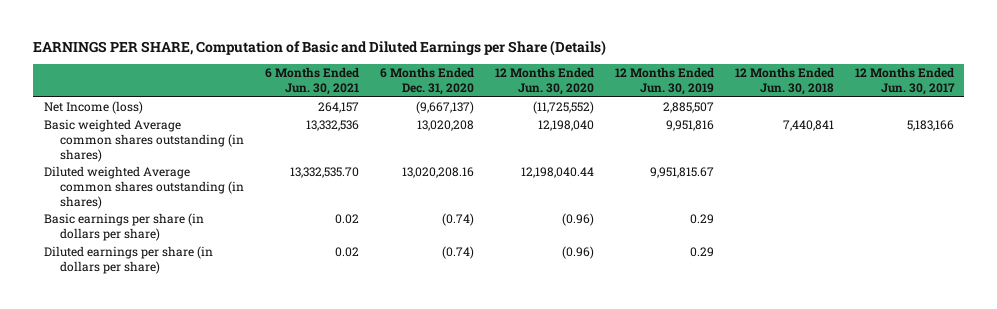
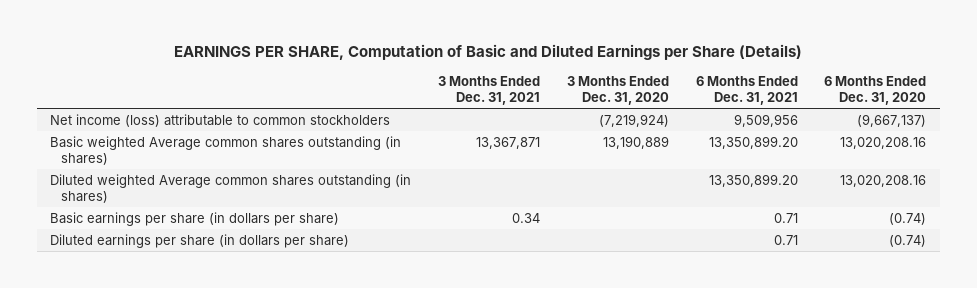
- | 6 Months Ended Jun. 30, 2021 | 6 Months Ended Dec. 31, 2020 | 12 Months Ended Jun. 30, 2020 | 12 Months Ended Jun. 30, 2019 | 12 Months Ended Jun. 30, 2018 | 12 Months Ended Jun. 30, 2017
+ | 3 Months Ended Dec. 31, 2021 | 3 Months Ended Dec. 31, 2020 | 6 Months Ended Dec. 31, 2021 | 6 Months Ended Dec. 31, 2020
- Net Income (loss) | 264,157 | (9,667,137) | (11,725,552) | 2,885,507 | |
- Basic weighted Average common shares outstanding (in shares) | 13,332,536 | 13,020,208 | 12,198,040 | 9,951,816 | 7,440,841 | 5,183,166
+ Net income (loss) attributable to common stockholders | | (7,219,924) | 9,509,956 | (9,667,137)
+ Basic weighted Average common shares outstanding (in shares) | 13,367,871 | 13,190,889 | 13,350,899.20 | 13,020,208.16

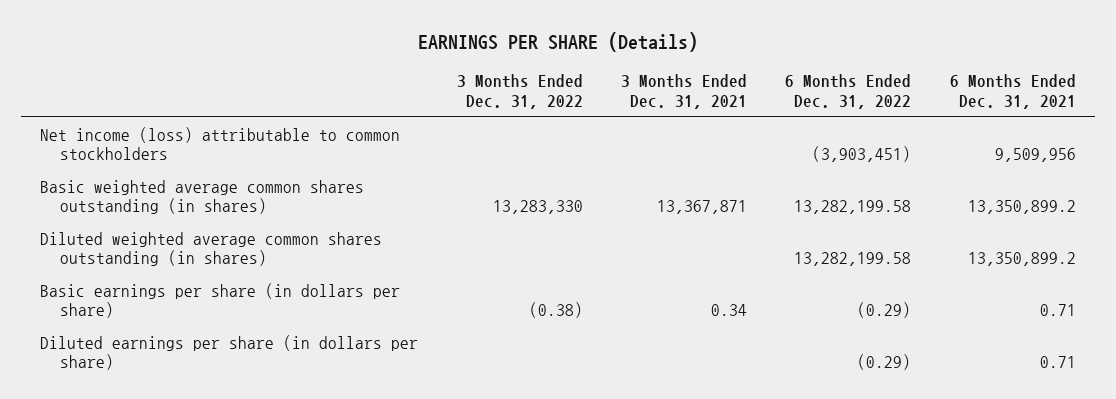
- EARNINGS PER SHARE, Computation of Basic and Diluted Earnings per Share (Details)
+ EARNINGS PER SHARE (Details)
- | 3 Months Ended Dec. 31, 2021 | 3 Months Ended Dec. 31, 2020 | 6 Months Ended Dec. 31, 2021 | 6 Months Ended Dec. 31, 2020
+ | 3 Months Ended Dec. 31, 2022 | 3 Months Ended Dec. 31, 2021 | 6 Months Ended Dec. 31, 2022 | 6 Months Ended Dec. 31, 2021
- Basic weighted Average common shares outstanding (in shares) | 13,367,871 | 13,190,889 | 13,350,899.20 | 13,020,208.16
- Diluted weighted Average common shares outstanding (in shares) | | | 13,350,899.20 | 13,020,208.16
+ Basic weighted average common shares outstanding (in shares) | 13,283,330 | 13,367,871 | 13,282,199.58 | 13,350,899.2
+ Diluted weighted average common shares outstanding (in shares) | | | 13,282,199.58 | 13,350,899.2

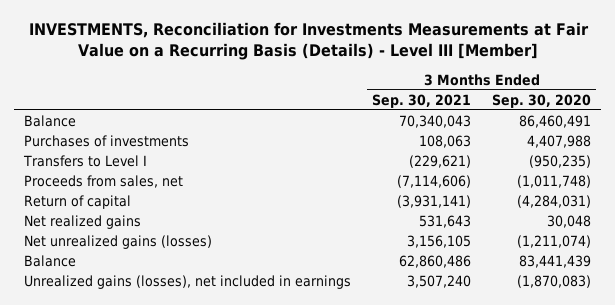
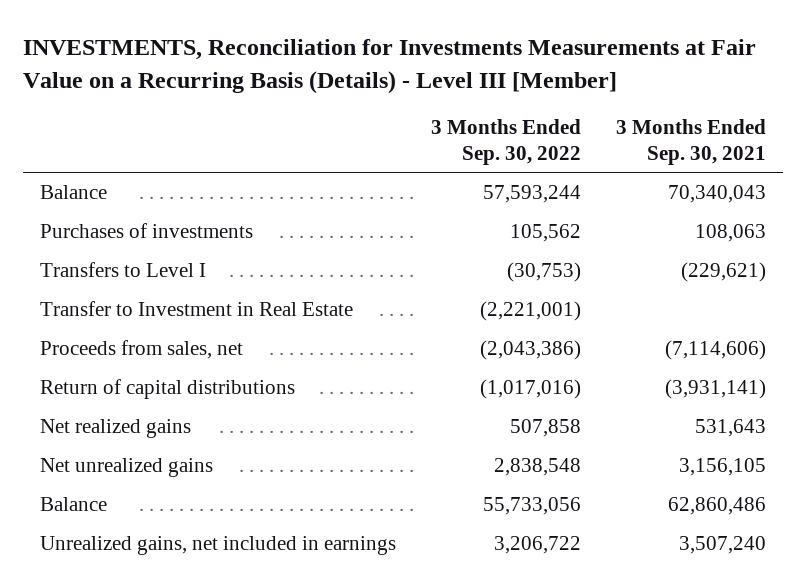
- | 3 Months Ended Sep. 30, 2021 | 3 Months Ended Sep. 30, 2020
+ | 3 Months Ended Sep. 30, 2022 | 3 Months Ended Sep. 30, 2021
+ Transfer to Investment in Real Estate | (2,221,001) |
- Return of capital | (3,931,141) | (4,284,031)
+ Return of capital distributions | (1,017,016) | (3,931,141)
- Net unrealized gains (losses) | 3,156,105 | (1,211,074)
+ Net unrealized gains | 2,838,548 | 3,156,105
- Unrealized gains (losses), net included in earnings | 3,507,240 | (1,870,083)
+ Unrealized gains, net included in earnings | 3,206,722 | 3,507,240

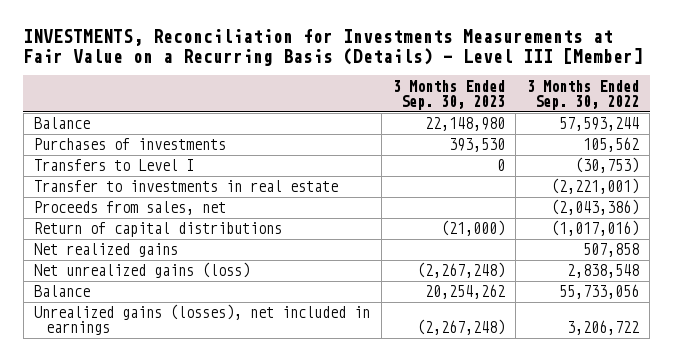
- | 3 Months Ended Sep. 30, 2022 | 3 Months Ended Sep. 30, 2021
+ | 3 Months Ended Sep. 30, 2023 | 3 Months Ended Sep. 30, 2022
- Transfer to Investment in Real Estate | (2,221,001) |
+ Transfer to investments in real estate | | (2,221,001)
- Net unrealized gains | 2,838,548 | 3,156,105
+ Net unrealized gains (loss) | (2,267,248) | 2,838,548
- Unrealized gains, net included in earnings | 3,206,722 | 3,507,240
+ Unrealized gains (losses), net included in earnings | (2,267,248) | 3,206,722

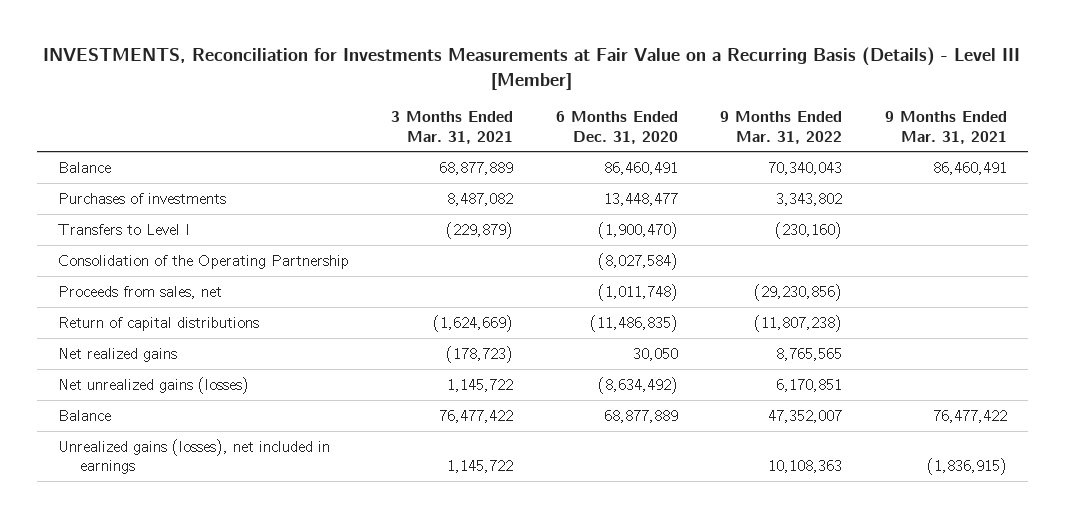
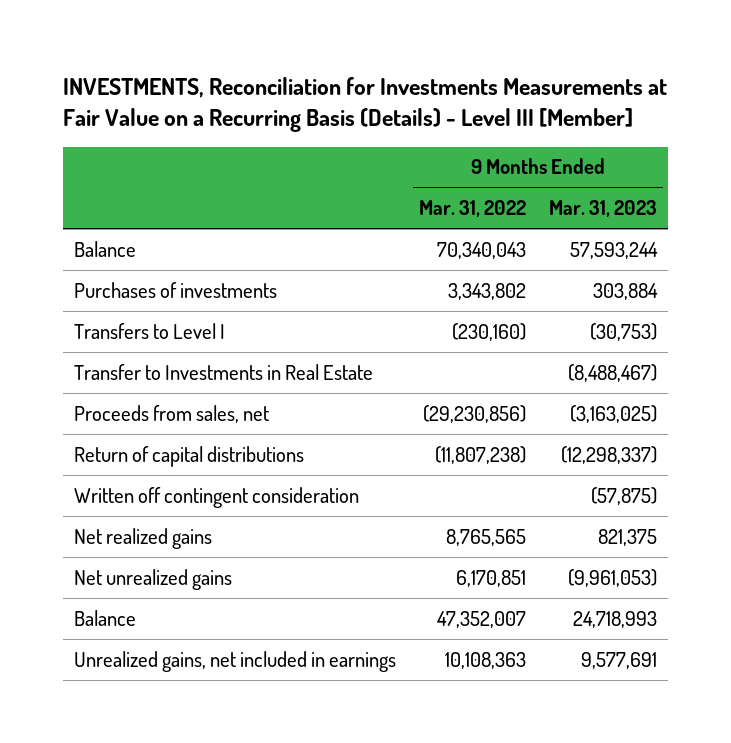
- | 3 Months Ended Mar. 31, 2021 | 6 Months Ended Dec. 31, 2020 | 9 Months Ended Mar. 31, 2022 | 9 Months Ended Mar. 31, 2021
+ | 9 Months Ended Mar. 31, 2022 | 9 Months Ended Mar. 31, 2023
- Consolidation of the Operating Partnership | | (8,027,584) | |
+ Transfer to Investments in Real Estate | | (8,488,467)
+ Written off contingent consideration | | (57,875)
- Net unrealized gains (losses) | 1,145,722 | (8,634,492) | 6,170,851 |
+ Net unrealized gains | 6,170,851 | (9,961,053)
- Unrealized gains (losses), net included in earnings | 1,145,722 | | 10,108,363 | (1,836,915)
+ Unrealized gains, net included in earnings | 10,108,363 | 9,577,691

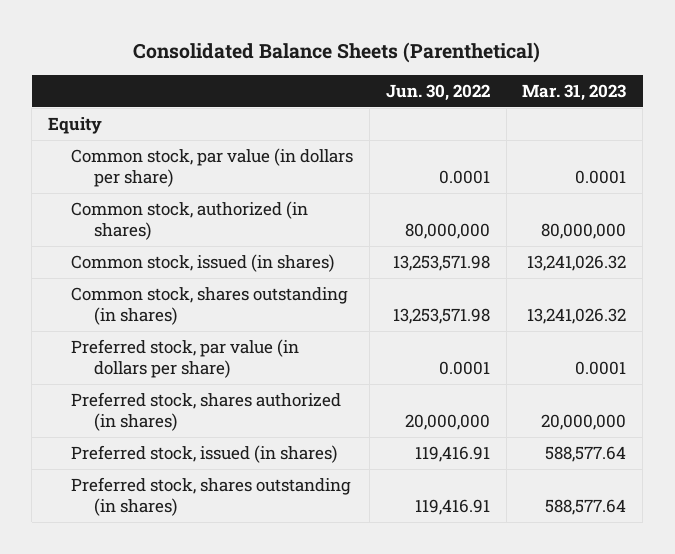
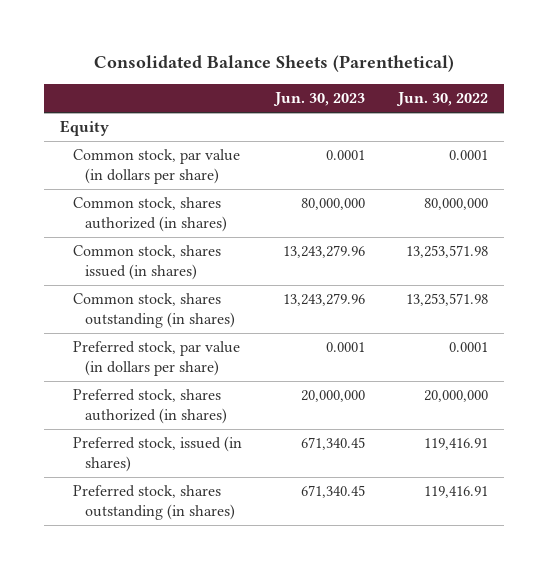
- | Jun. 30, 2022 | Mar. 31, 2023
+ | Jun. 30, 2023 | Jun. 30, 2022
- Common stock, authorized (in shares) | 80,000,000 | 80,000,000
- Common stock, issued (in shares) | 13,253,571.98 | 13,241,026.32
+ Common stock, shares authorized (in shares) | 80,000,000 | 80,000,000
+ Common stock, shares issued (in shares) | 13,243,279.96 | 13,253,571.98

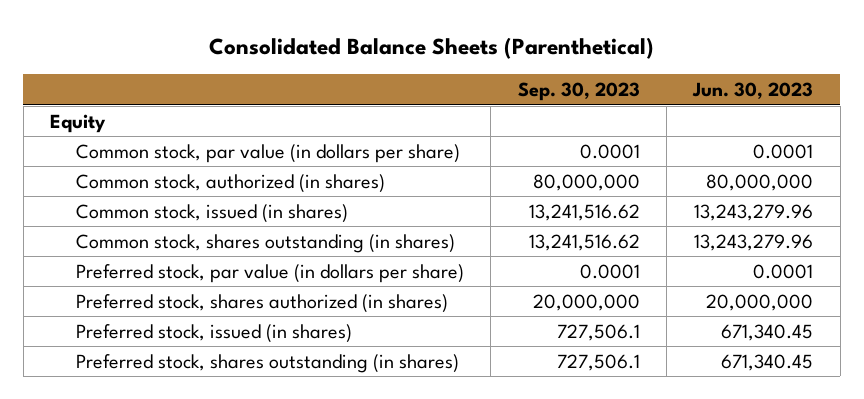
- | Jun. 30, 2023 | Jun. 30, 2022
+ | Sep. 30, 2023 | Jun. 30, 2023
- Common stock, shares authorized (in shares) | 80,000,000 | 80,000,000
- Common stock, shares issued (in shares) | 13,243,279.96 | 13,253,571.98
+ Common stock, authorized (in shares) | 80,000,000 | 80,000,000
+ Common stock, issued (in shares) | 13,241,516.62 | 13,243,279.96

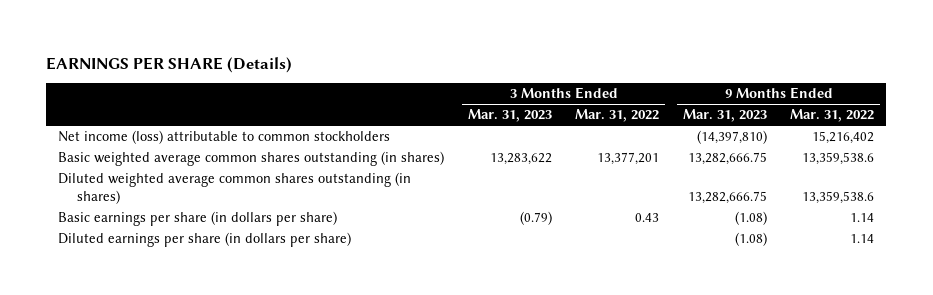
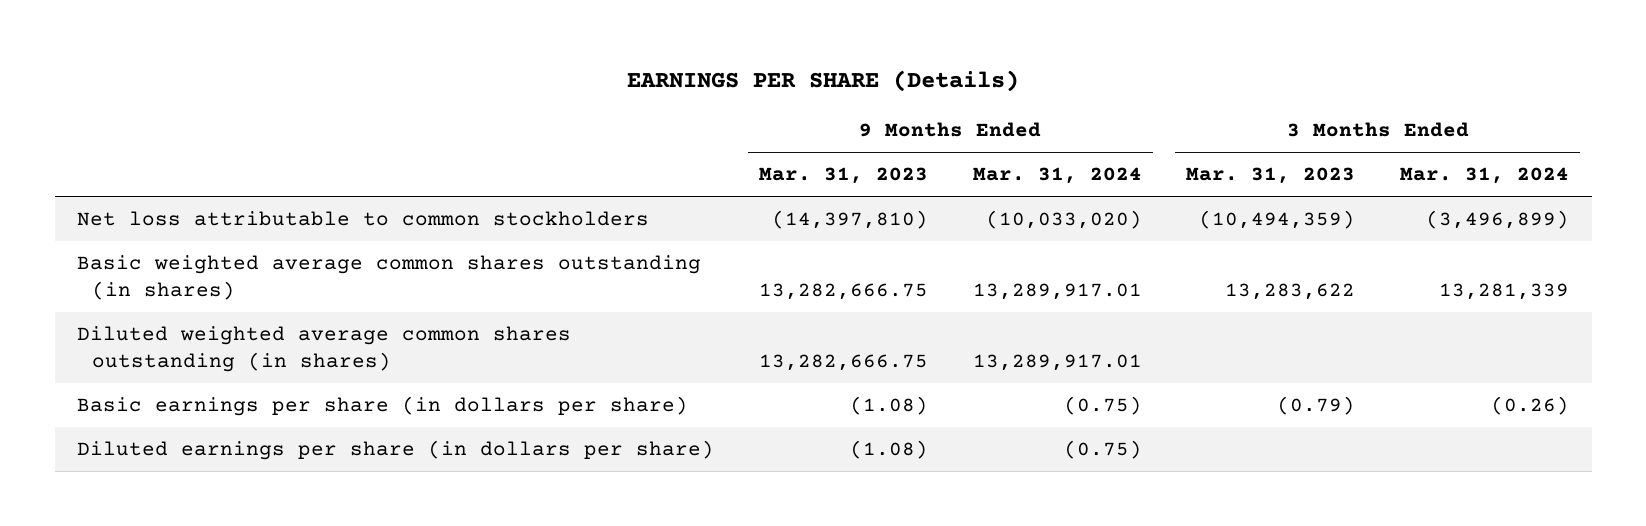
- | 3 Months Ended Mar. 31, 2023 | 3 Months Ended Mar. 31, 2022 | 9 Months Ended Mar. 31, 2023 | 9 Months Ended Mar. 31, 2022
+ | 9 Months Ended Mar. 31, 2023 | 9 Months Ended Mar. 31, 2024 | 3 Months Ended Mar. 31, 2023 | 3 Months Ended Mar. 31, 2024
- Net income (loss) attributable to common stockholders | | | (14,397,810) | 15,216,402
+ Net loss attributable to common stockholders | (14,397,810) | (10,033,020) | (10,494,359) | (3,496,899)

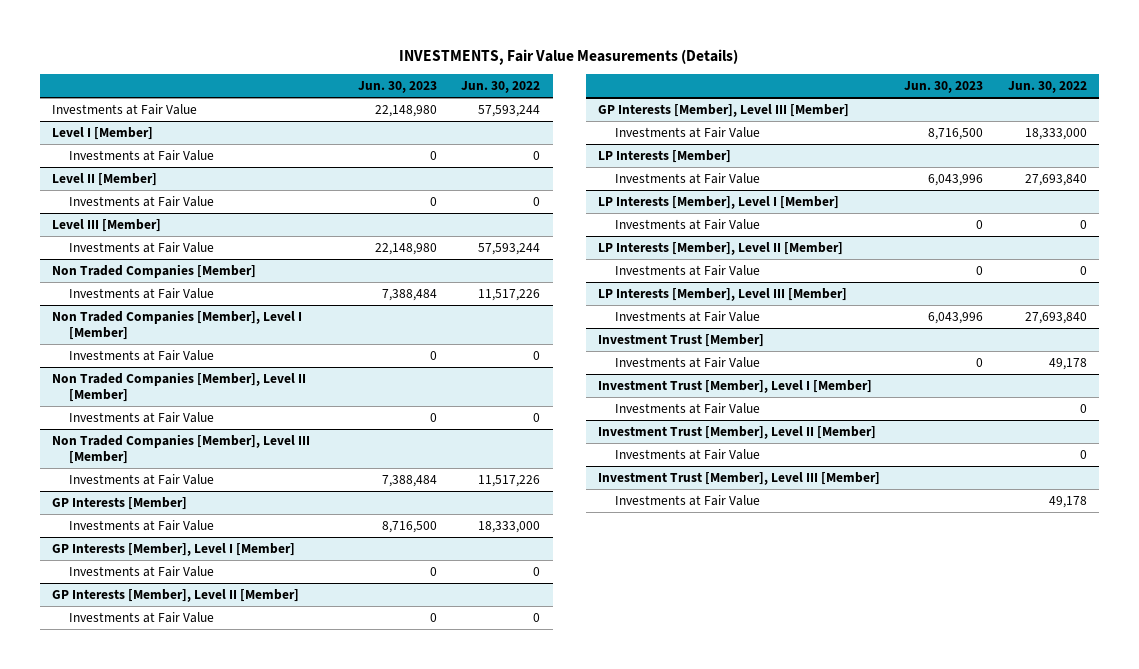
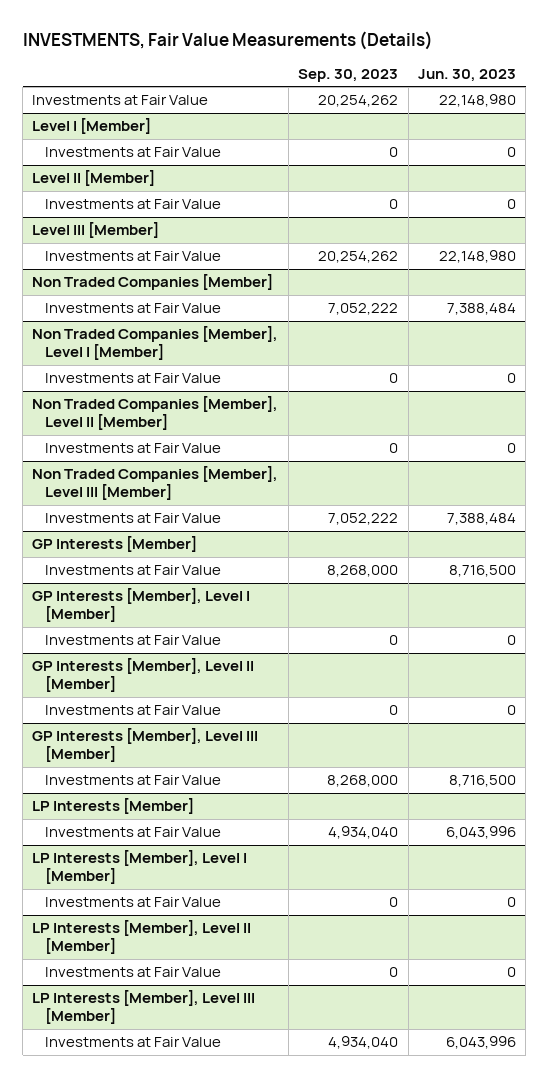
- | Jun. 30, 2023 | Jun. 30, 2022
+ | Sep. 30, 2023 | Jun. 30, 2023
- Investment Trust [Member]
- Investments at Fair Value | 0 | 49,178
- Investment Trust [Member], Level I [Member]
- Investments at Fair Value | | 0
- Investment Trust [Member], Level II [Member]
- Investments at Fair Value | | 0
- Investment Trust [Member], Level III [Member]
- Investments at Fair Value | | 49,178

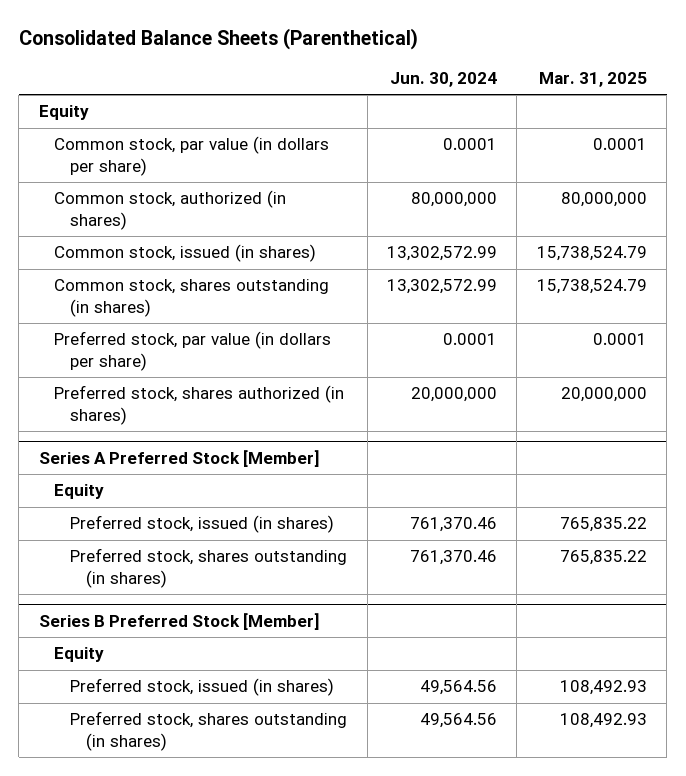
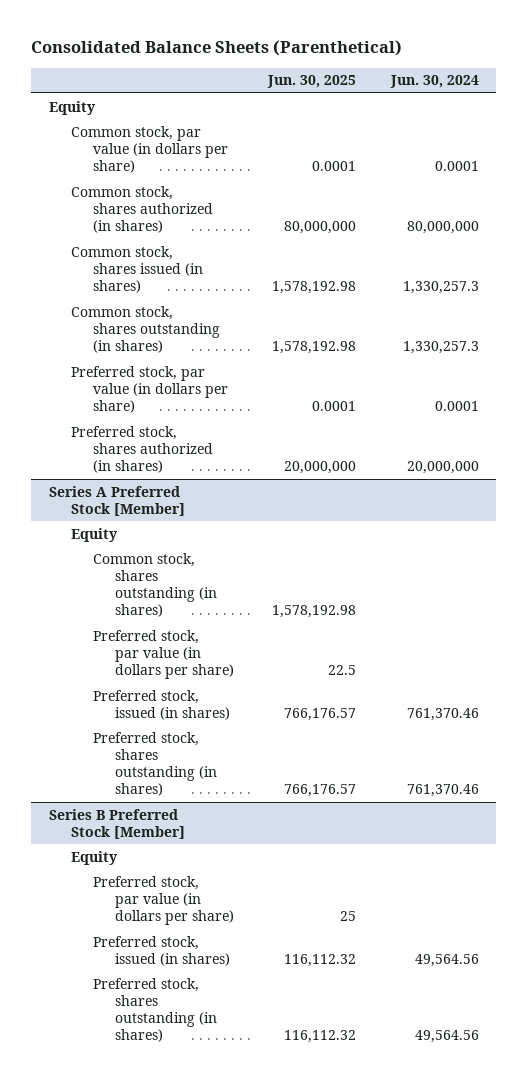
- | Jun. 30, 2024 | Mar. 31, 2025
+ | Jun. 30, 2025 | Jun. 30, 2024
- Common stock, authorized (in shares) | 80,000,000 | 80,000,000
- Common stock, issued (in shares) | 13,302,572.99 | 15,738,524.79
- Common stock, shares outstanding (in shares) | 13,302,572.99 | 15,738,524.79
+ Common stock, shares authorized (in shares) | 80,000,000 | 80,000,000
+ Common stock, shares issued (in shares) | 1,578,192.98 | 1,330,257.3
+ Common stock, shares outstanding (in shares) | 1,578,192.98 | 1,330,257.3
@ Series A Preferred Stock [Member]
+ Common stock, shares outstanding (in shares) | 1,578,192.98 |
+ Preferred stock, par value (in dollars per share) | 22.5 |
@ Series B Preferred Stock [Member]
+ Preferred stock, par value (in dollars per share) | 25 |

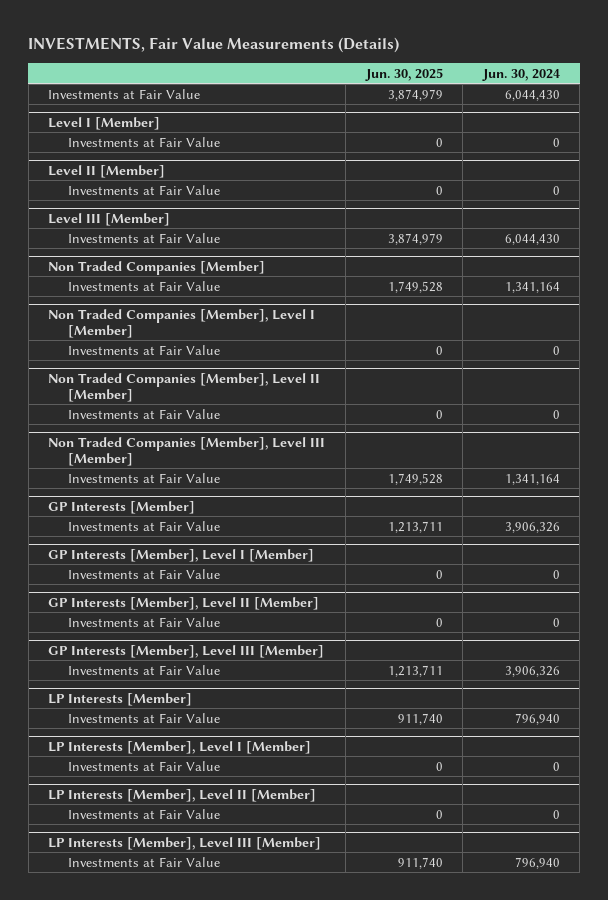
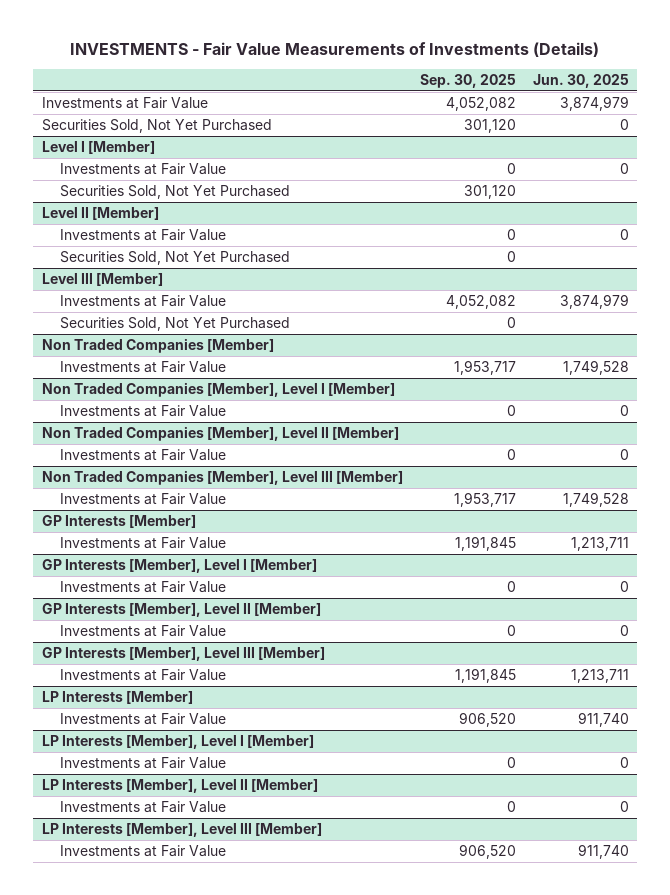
- INVESTMENTS, Fair Value Measurements (Details)
+ INVESTMENTS - Fair Value Measurements of Investments (Details)
- | Jun. 30, 2025 | Jun. 30, 2024
+ | Sep. 30, 2025 | Jun. 30, 2025
+ Securities Sold, Not Yet Purchased | 301,120 | 0
@ Level I [Member]
+ Securities Sold, Not Yet Purchased | 301,120 |
@ Level II [Member]
+ Securities Sold, Not Yet Purchased | 0 |
@ Level III [Member]
+ Securities Sold, Not Yet Purchased | 0 |

